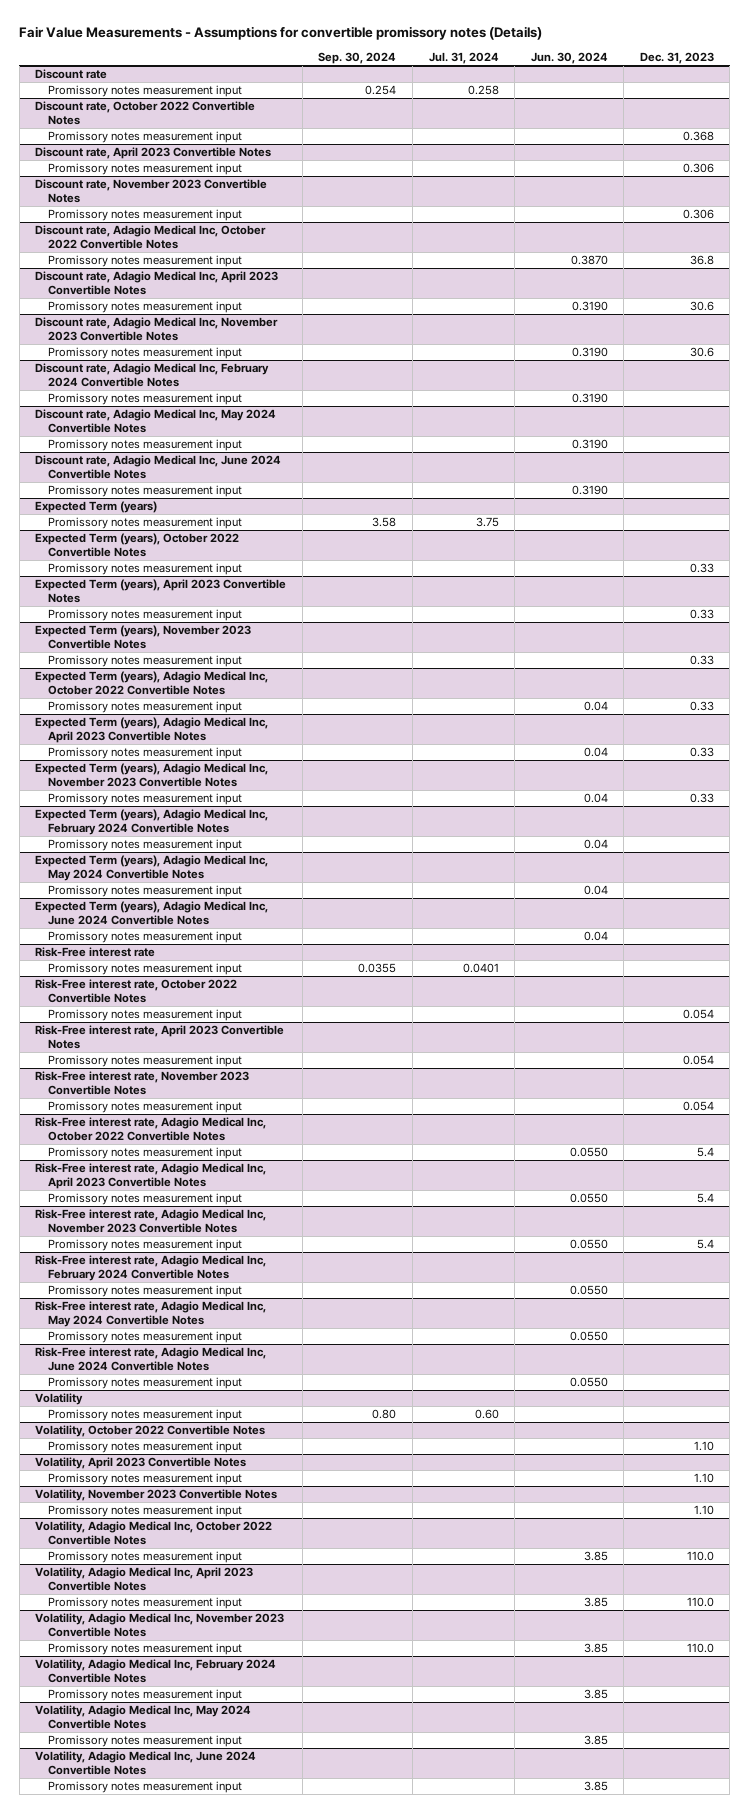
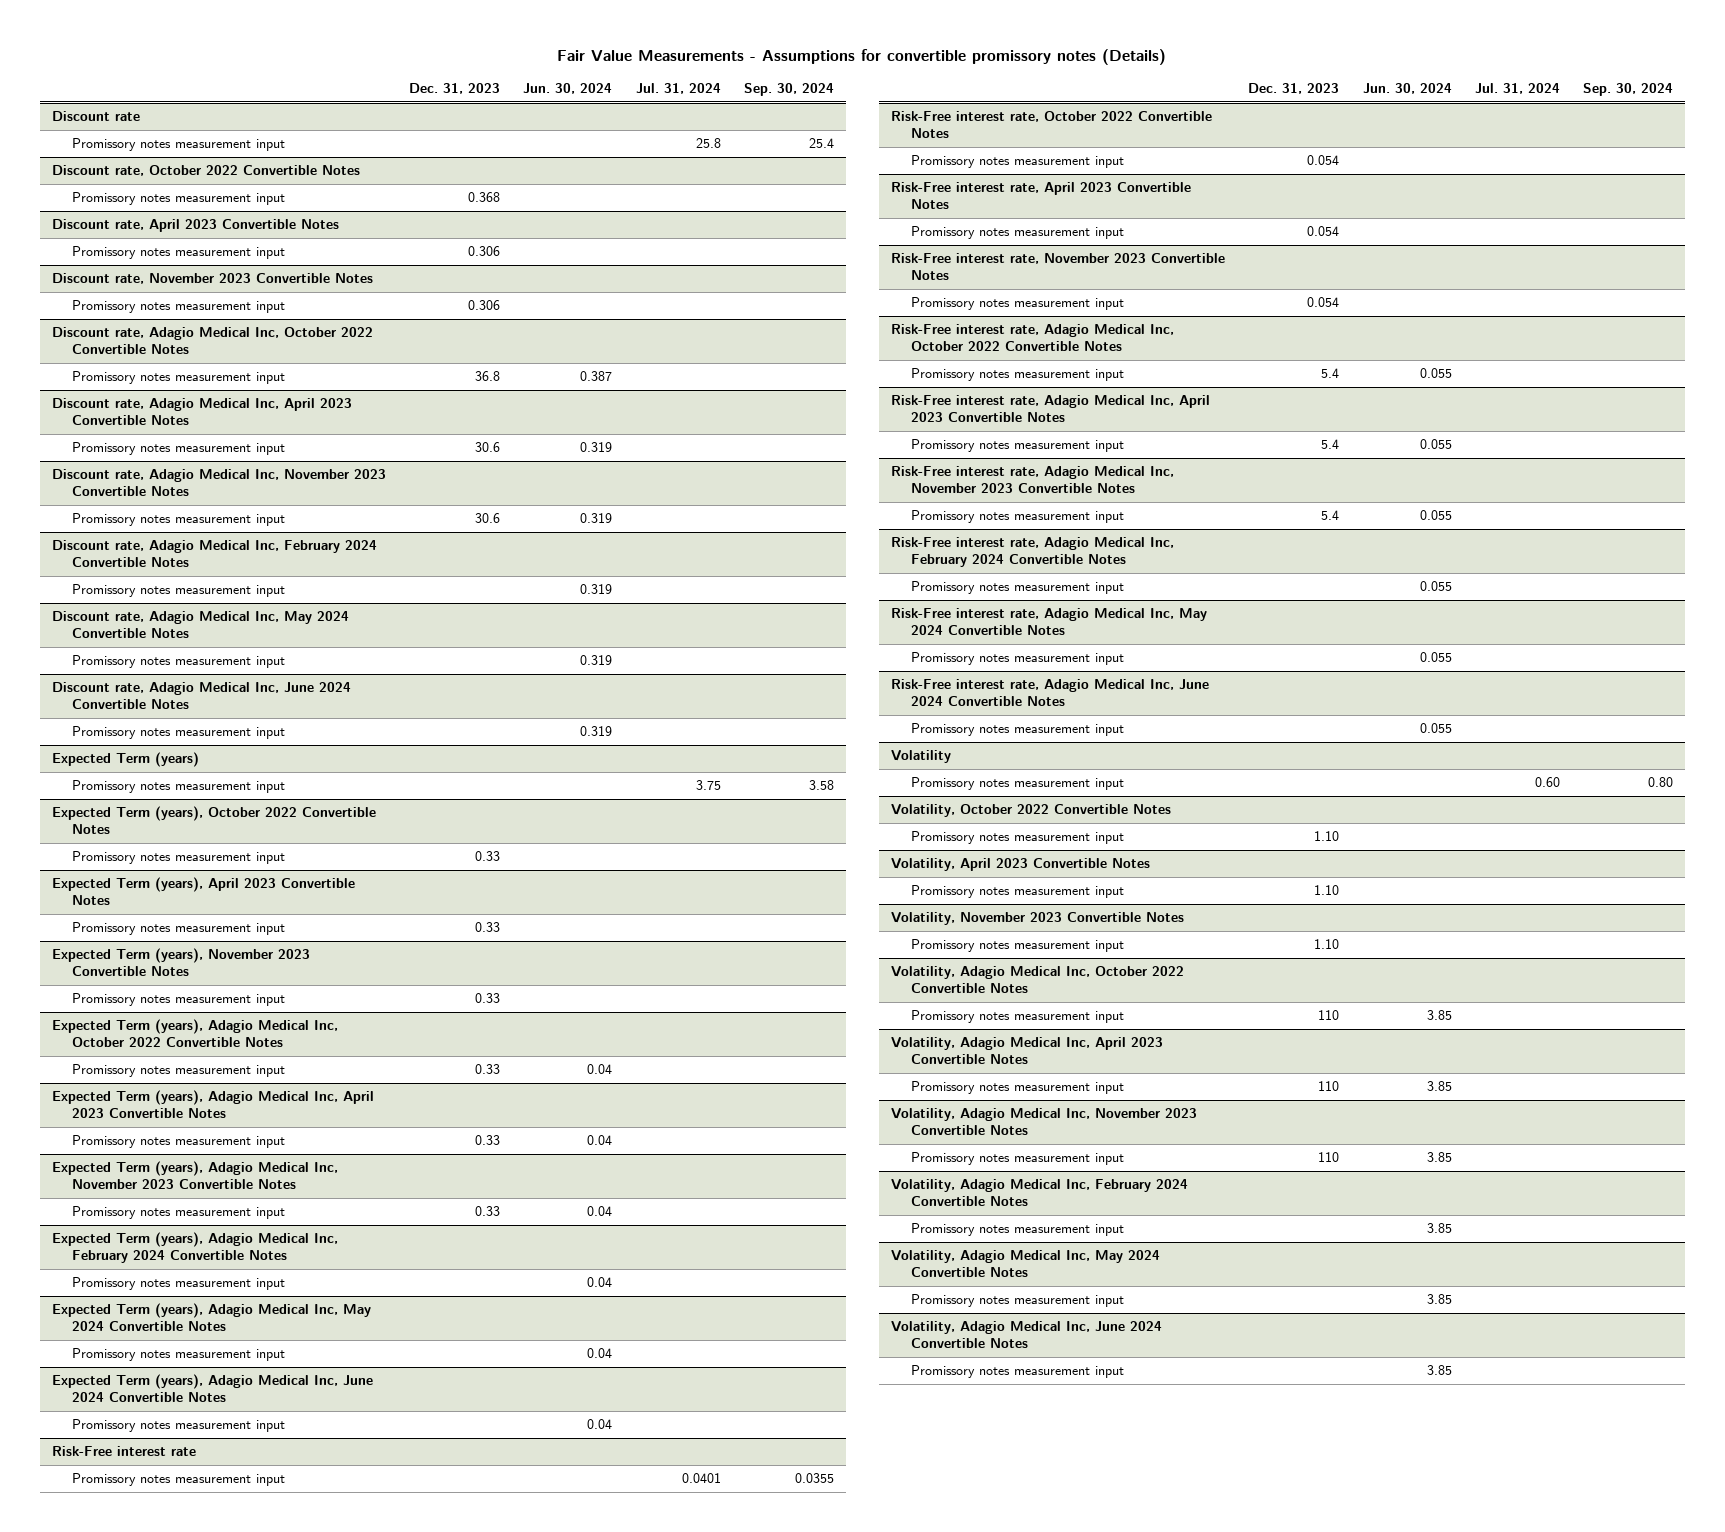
- | Sep. 30, 2024 | Jul. 31, 2024 | Jun. 30, 2024 | Dec. 31, 2023
+ | Dec. 31, 2023 | Jun. 30, 2024 | Jul. 31, 2024 | Sep. 30, 2024
@ Discount rate
- Promissory notes measurement input | 0.254 | 0.258 | |
+ Promissory notes measurement input | | | 25.8 | 25.4
@ Discount rate, Adagio Medical Inc, October 2022 Convertible Notes
- Promissory notes measurement input | | | 0.3870 | 36.8
+ Promissory notes measurement input | 36.8 | 0.387 | |
@ Discount rate, Adagio Medical Inc, April 2023 Convertible Notes
- Promissory notes measurement input | | | 0.3190 | 30.6
+ Promissory notes measurement input | 30.6 | 0.319 | |
@ Discount rate, Adagio Medical Inc, November 2023 Convertible Notes
- Promissory notes measurement input | | | 0.3190 | 30.6
+ Promissory notes measurement input | 30.6 | 0.319 | |
@ Discount rate, Adagio Medical Inc, February 2024 Convertible Notes
- Promissory notes measurement input | | | 0.3190 |
+ Promissory notes measurement input | | 0.319 | |
@ Discount rate, Adagio Medical Inc, May 2024 Convertible Notes
- Promissory notes measurement input | | | 0.3190 |
+ Promissory notes measurement input | | 0.319 | |
@ Discount rate, Adagio Medical Inc, June 2024 Convertible Notes
- Promissory notes measurement input | | | 0.3190 |
+ Promissory notes measurement input | | 0.319 | |
@ Risk-Free interest rate, Adagio Medical Inc, October 2022 Convertible Notes
- Promissory notes measurement input | | | 0.0550 | 5.4
+ Promissory notes measurement input | 5.4 | 0.055 | |
@ Risk-Free interest rate, Adagio Medical Inc, April 2023 Convertible Notes
- Promissory notes measurement input | | | 0.0550 | 5.4
+ Promissory notes measurement input | 5.4 | 0.055 | |
@ Risk-Free interest rate, Adagio Medical Inc, November 2023 Convertible Notes
- Promissory notes measurement input | | | 0.0550 | 5.4
+ Promissory notes measurement input | 5.4 | 0.055 | |
@ Risk-Free interest rate, Adagio Medical Inc, February 2024 Convertible Notes
- Promissory notes measurement input | | | 0.0550 |
+ Promissory notes measurement input | | 0.055 | |
@ Risk-Free interest rate, Adagio Medical Inc, May 2024 Convertible Notes
- Promissory notes measurement input | | | 0.0550 |
+ Promissory notes measurement input | | 0.055 | |
@ Risk-Free interest rate, Adagio Medical Inc, June 2024 Convertible Notes
- Promissory notes measurement input | | | 0.0550 |
+ Promissory notes measurement input | | 0.055 | |
@ Volatility, Adagio Medical Inc, October 2022 Convertible Notes
- Promissory notes measurement input | | | 3.85 | 110.0
+ Promissory notes measurement input | 110 | 3.85 | |
@ Volatility, Adagio Medical Inc, April 2023 Convertible Notes
- Promissory notes measurement input | | | 3.85 | 110.0
+ Promissory notes measurement input | 110 | 3.85 | |
@ Volatility, Adagio Medical Inc, November 2023 Convertible Notes
- Promissory notes measurement input | | | 3.85 | 110.0
+ Promissory notes measurement input | 110 | 3.85 | |

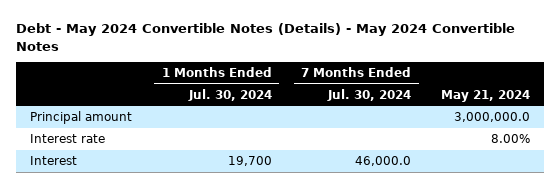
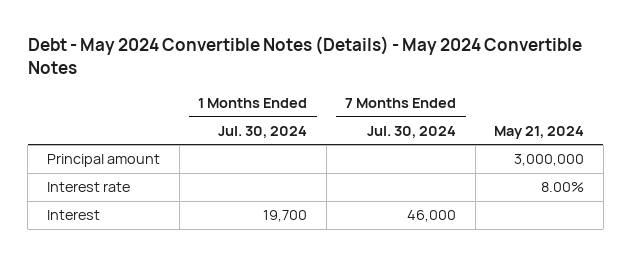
- Principal amount | | | 3,000,000.0
+ Principal amount | | | 3,000,000
- Interest | 19,700 | 46,000.0 |
+ Interest | 19,700 | 46,000 |

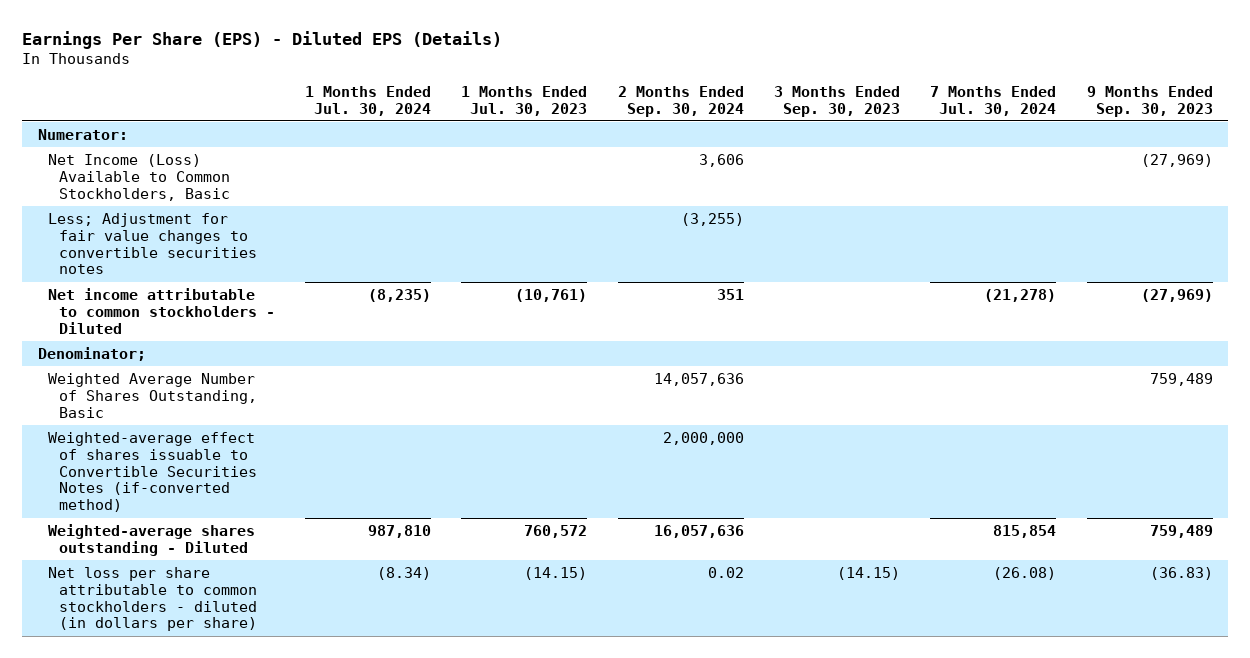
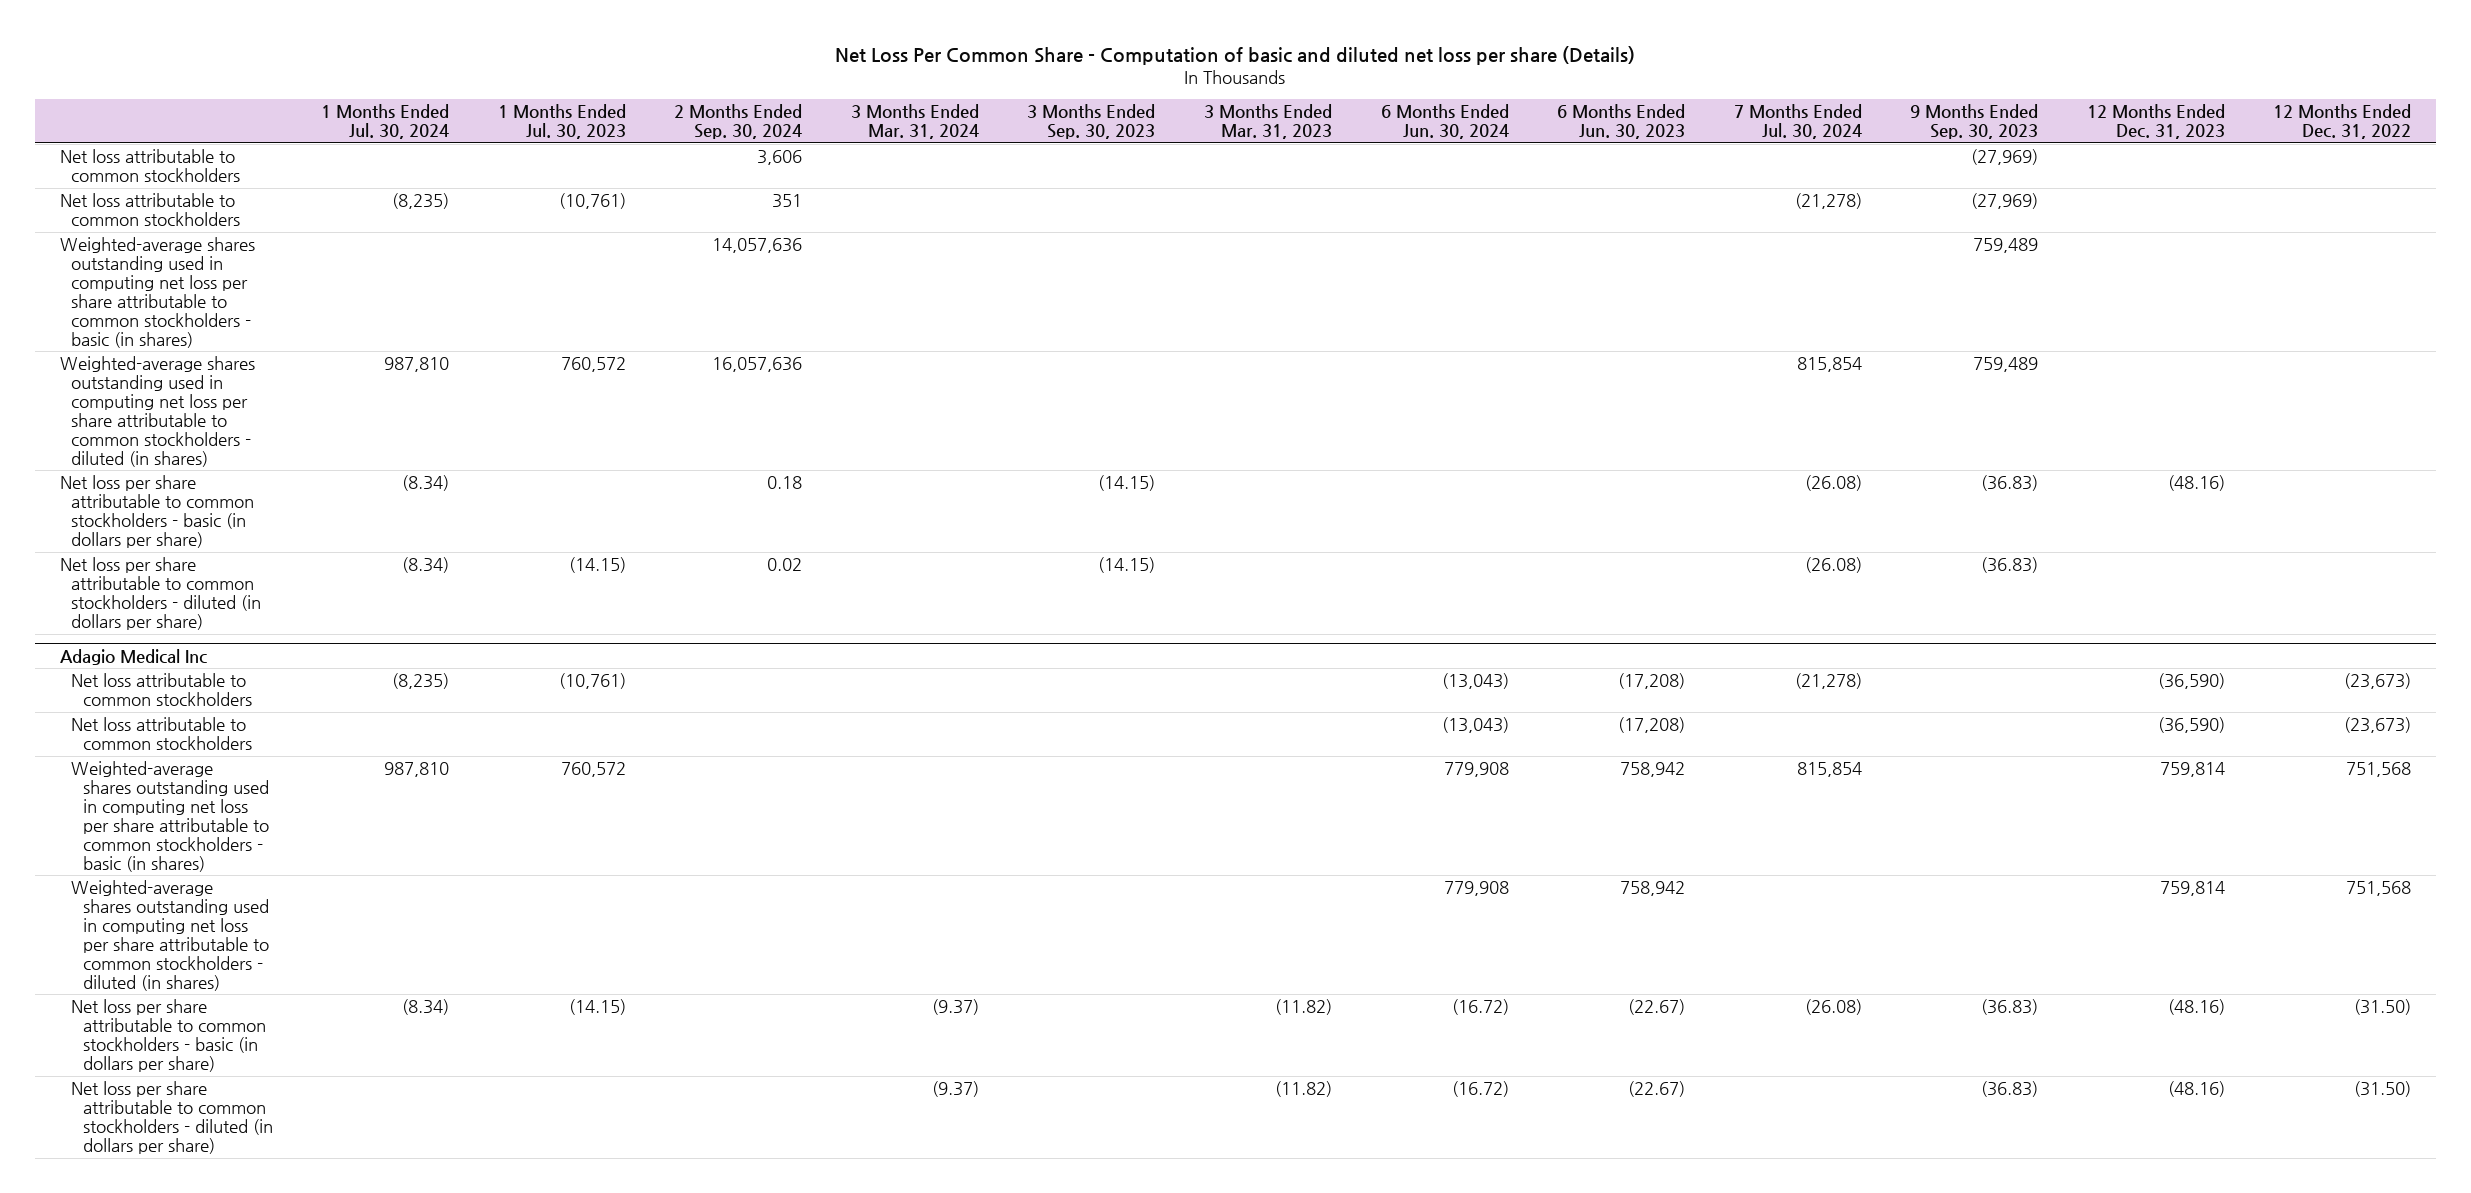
- Earnings Per Share (EPS) - Diluted EPS (Details)
+ Net Loss Per Common Share - Computation of basic and diluted net loss per share (Details)
- | 1 Months Ended Jul. 30, 2024 | 1 Months Ended Jul. 30, 2023 | 2 Months Ended Sep. 30, 2024 | 3 Months Ended Sep. 30, 2023 | 7 Months Ended Jul. 30, 2024 | 9 Months Ended Sep. 30, 2023
+ | 1 Months Ended Jul. 30, 2024 | 1 Months Ended Jul. 30, 2023 | 2 Months Ended Sep. 30, 2024 | 3 Months Ended Mar. 31, 2024 | 3 Months Ended Sep. 30, 2023 | 3 Months Ended Mar. 31, 2023 | 6 Months Ended Jun. 30, 2024 | 6 Months Ended Jun. 30, 2023 | 7 Months Ended Jul. 30, 2024 | 9 Months Ended Sep. 30, 2023 | 12 Months Ended Dec. 31, 2023 | 12 Months Ended Dec. 31, 2022
- Numerator:
- Net Income (Loss) Available to Common Stockholders, Basic | | | 3,606 | | | (27,969)
- Less; Adjustment for fair value changes to convertible securities notes | | | (3,255) | | |
- Net income attributable to common stockholders - Diluted | (8,235) | (10,761) | 351 | | (21,278) | (27,969)
- Denominator;
- Weighted Average Number of Shares Outstanding, Basic | | | 14,057,636 | | | 759,489
- Weighted-average effect of shares issuable to Convertible Securities Notes (if-converted method) | | | 2,000,000 | | |
- Weighted-average shares outstanding - Diluted | 987,810 | 760,572 | 16,057,636 | | 815,854 | 759,489
+ Net loss attributable to common stockholders | | | 3,606 | | | | | | | (27,969) | |
+ Net loss attributable to common stockholders | (8,235) | (10,761) | 351 | | | | | | (21,278) | (27,969) | |
+ Weighted-average shares outstanding used in computing net loss per share attributable to common stockholders - basic (in shares) | | | 14,057,636 | | | | | | | 759,489 | |
+ Weighted-average shares outstanding used in computing net loss per share attributable to common stockholders - diluted (in shares) | 987,810 | 760,572 | 16,057,636 | | | | | | 815,854 | 759,489 | |
+ Net loss per share attributable to common stockholders - basic (in dollars per share) | (8.34) | | 0.18 | | (14.15) | | | | (26.08) | (36.83) | (48.16) |
+ Adagio Medical Inc
+ Net loss attributable to common stockholders | (8,235) | (10,761) | | | | | (13,043) | (17,208) | (21,278) | | (36,590) | (23,673)
+ Net loss attributable to common stockholders | | | | | | | (13,043) | (17,208) | | | (36,590) | (23,673)
+ Weighted-average shares outstanding used in computing net loss per share attributable to common stockholders - basic (in shares) | 987,810 | 760,572 | | | | | 779,908 | 758,942 | 815,854 | | 759,814 | 751,568
+ Weighted-average shares outstanding used in computing net loss per share attributable to common stockholders - diluted (in shares) | | | | | | | 779,908 | 758,942 | | | 759,814 | 751,568
+ Net loss per share attributable to common stockholders - basic (in dollars per share) | (8.34) | (14.15) | | (9.37) | | (11.82) | (16.72) | (22.67) | (26.08) | (36.83) | (48.16) | (31.50)
+ Net loss per share attributable to common stockholders - diluted (in dollars per share) | | | | (9.37) | | (11.82) | (16.72) | (22.67) | | (36.83) | (48.16) | (31.50)

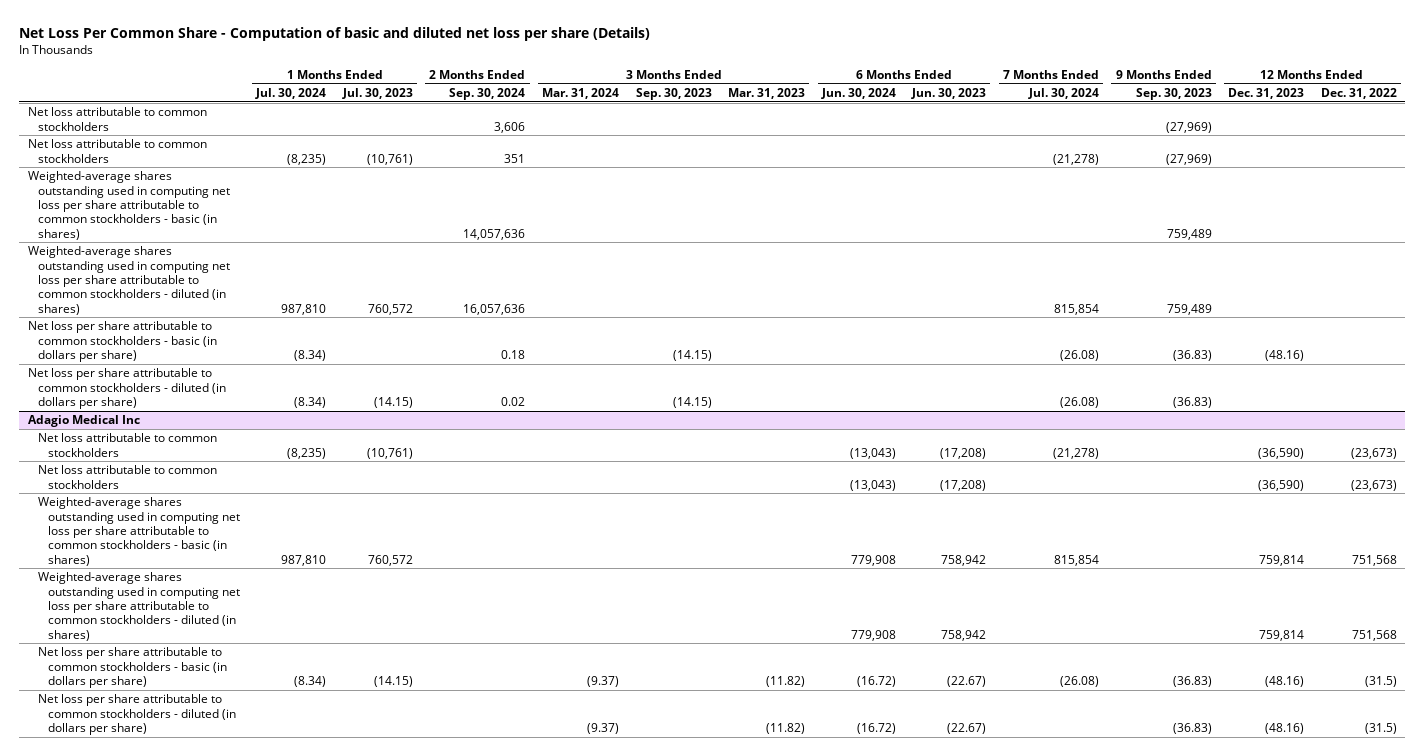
@ Adagio Medical Inc
- Net loss per share attributable to common stockholders - basic (in dollars per share) | (8.34) | (14.15) | | (9.37) | | (11.82) | (16.72) | (22.67) | (26.08) | (36.83) | (48.16) | (31.50)
- Net loss per share attributable to common stockholders - diluted (in dollars per share) | | | | (9.37) | | (11.82) | (16.72) | (22.67) | | (36.83) | (48.16) | (31.50)
+ Net loss per share attributable to common stockholders - basic (in dollars per share) | (8.34) | (14.15) | | (9.37) | | (11.82) | (16.72) | (22.67) | (26.08) | (36.83) | (48.16) | (31.5)
+ Net loss per share attributable to common stockholders - diluted (in dollars per share) | | | | (9.37) | | (11.82) | (16.72) | (22.67) | | (36.83) | (48.16) | (31.5)

